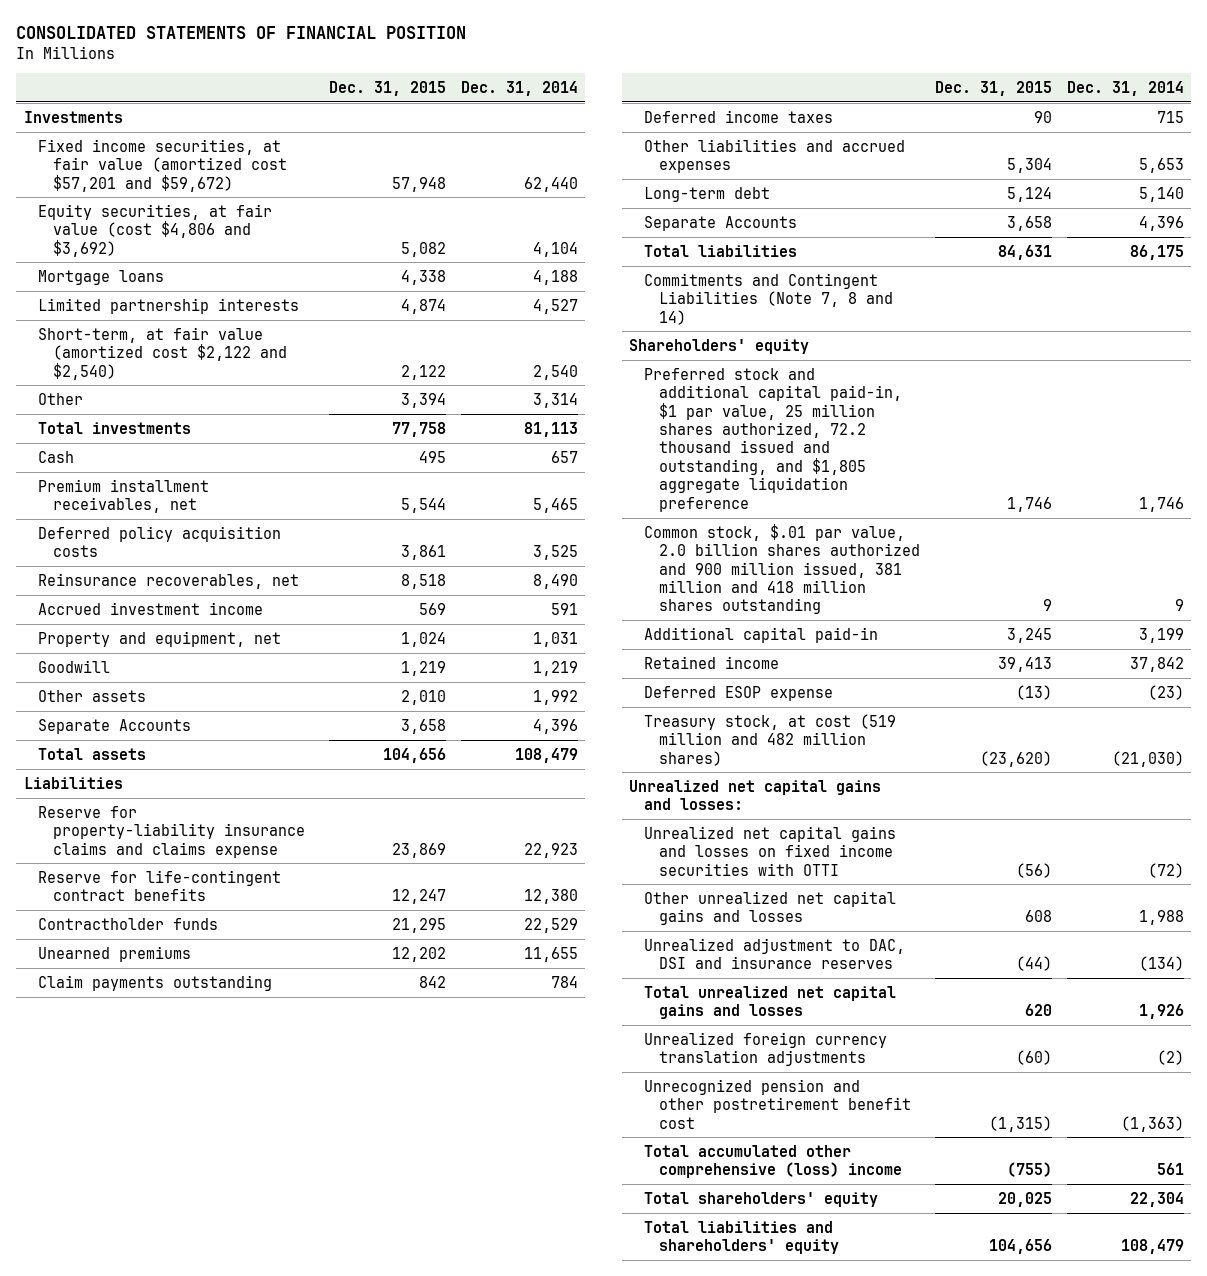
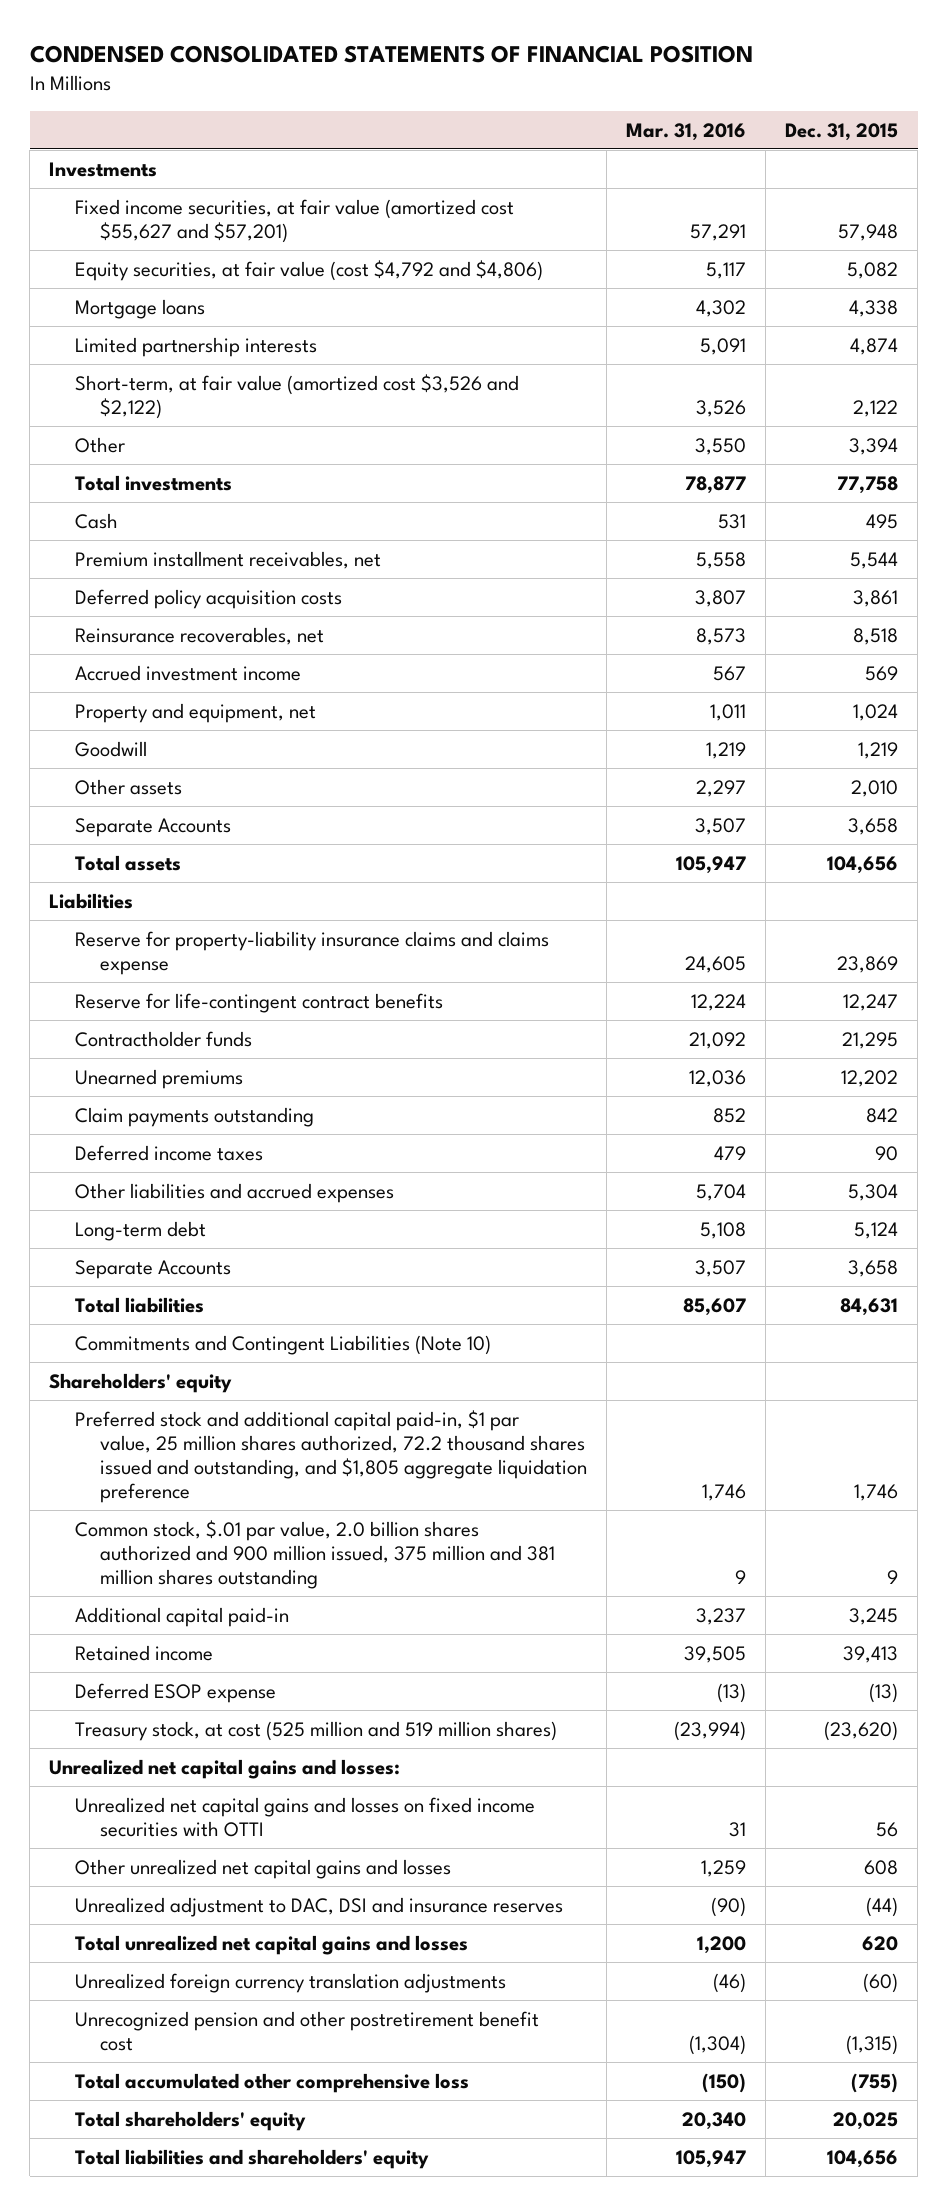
- CONSOLIDATED STATEMENTS OF FINANCIAL POSITION
+ CONDENSED CONSOLIDATED STATEMENTS OF FINANCIAL POSITION
- | Dec. 31, 2015 | Dec. 31, 2014
+ | Mar. 31, 2016 | Dec. 31, 2015
- Fixed income securities, at fair value (amortized cost $57,201 and $59,672) | 57,948 | 62,440
- Equity securities, at fair value (cost $4,806 and $3,692) | 5,082 | 4,104
+ Fixed income securities, at fair value (amortized cost $55,627 and $57,201) | 57,291 | 57,948
+ Equity securities, at fair value (cost $4,792 and $4,806) | 5,117 | 5,082
- Short-term, at fair value (amortized cost $2,122 and $2,540) | 2,122 | 2,540
+ Short-term, at fair value (amortized cost $3,526 and $2,122) | 3,526 | 2,122
- Commitments and Contingent Liabilities (Note 7, 8 and 14)
+ Commitments and Contingent Liabilities (Note 10)
- Preferred stock and additional capital paid-in, $1 par value, 25 million shares authorized, 72.2 thousand issued and outstanding, and $1,805 aggregate liquidation preference | 1,746 | 1,746
- Common stock, $.01 par value, 2.0 billion shares authorized and 900 million issued, 381 million and 418 million shares outstanding | 9 | 9
+ Preferred stock and additional capital paid-in, $1 par value, 25 million shares authorized, 72.2 thousand shares issued and outstanding, and $1,805 aggregate liquidation preference | 1,746 | 1,746
+ Common stock, $.01 par value, 2.0 billion shares authorized and 900 million issued, 375 million and 381 million shares outstanding | 9 | 9
- Treasury stock, at cost (519 million and 482 million shares) | (23,620) | (21,030)
+ Treasury stock, at cost (525 million and 519 million shares) | (23,994) | (23,620)
- Unrealized net capital gains and losses on fixed income securities with OTTI | (56) | (72)
+ Unrealized net capital gains and losses on fixed income securities with OTTI | 31 | 56
- Total accumulated other comprehensive (loss) income | (755) | 561
+ Total accumulated other comprehensive loss | (150) | (755)

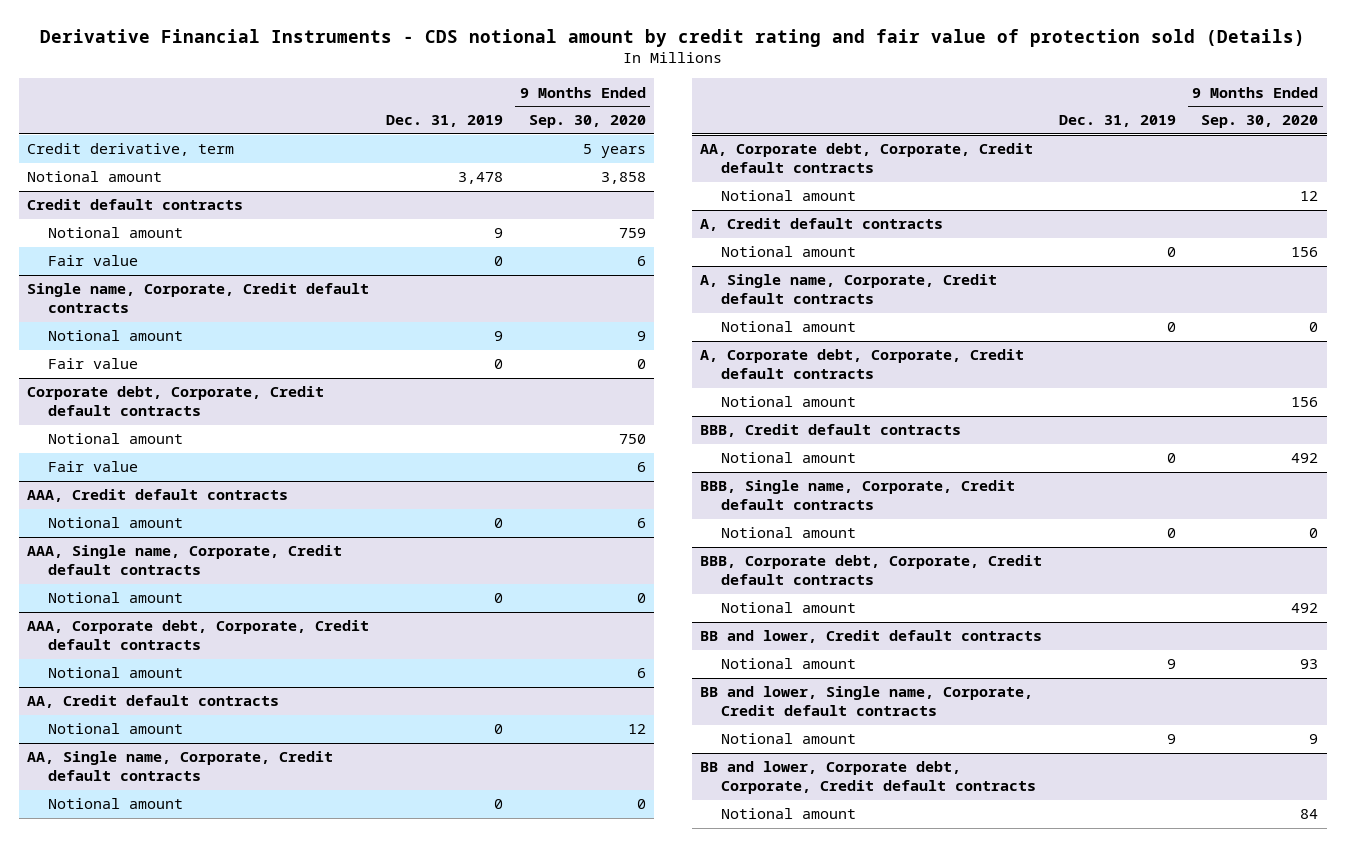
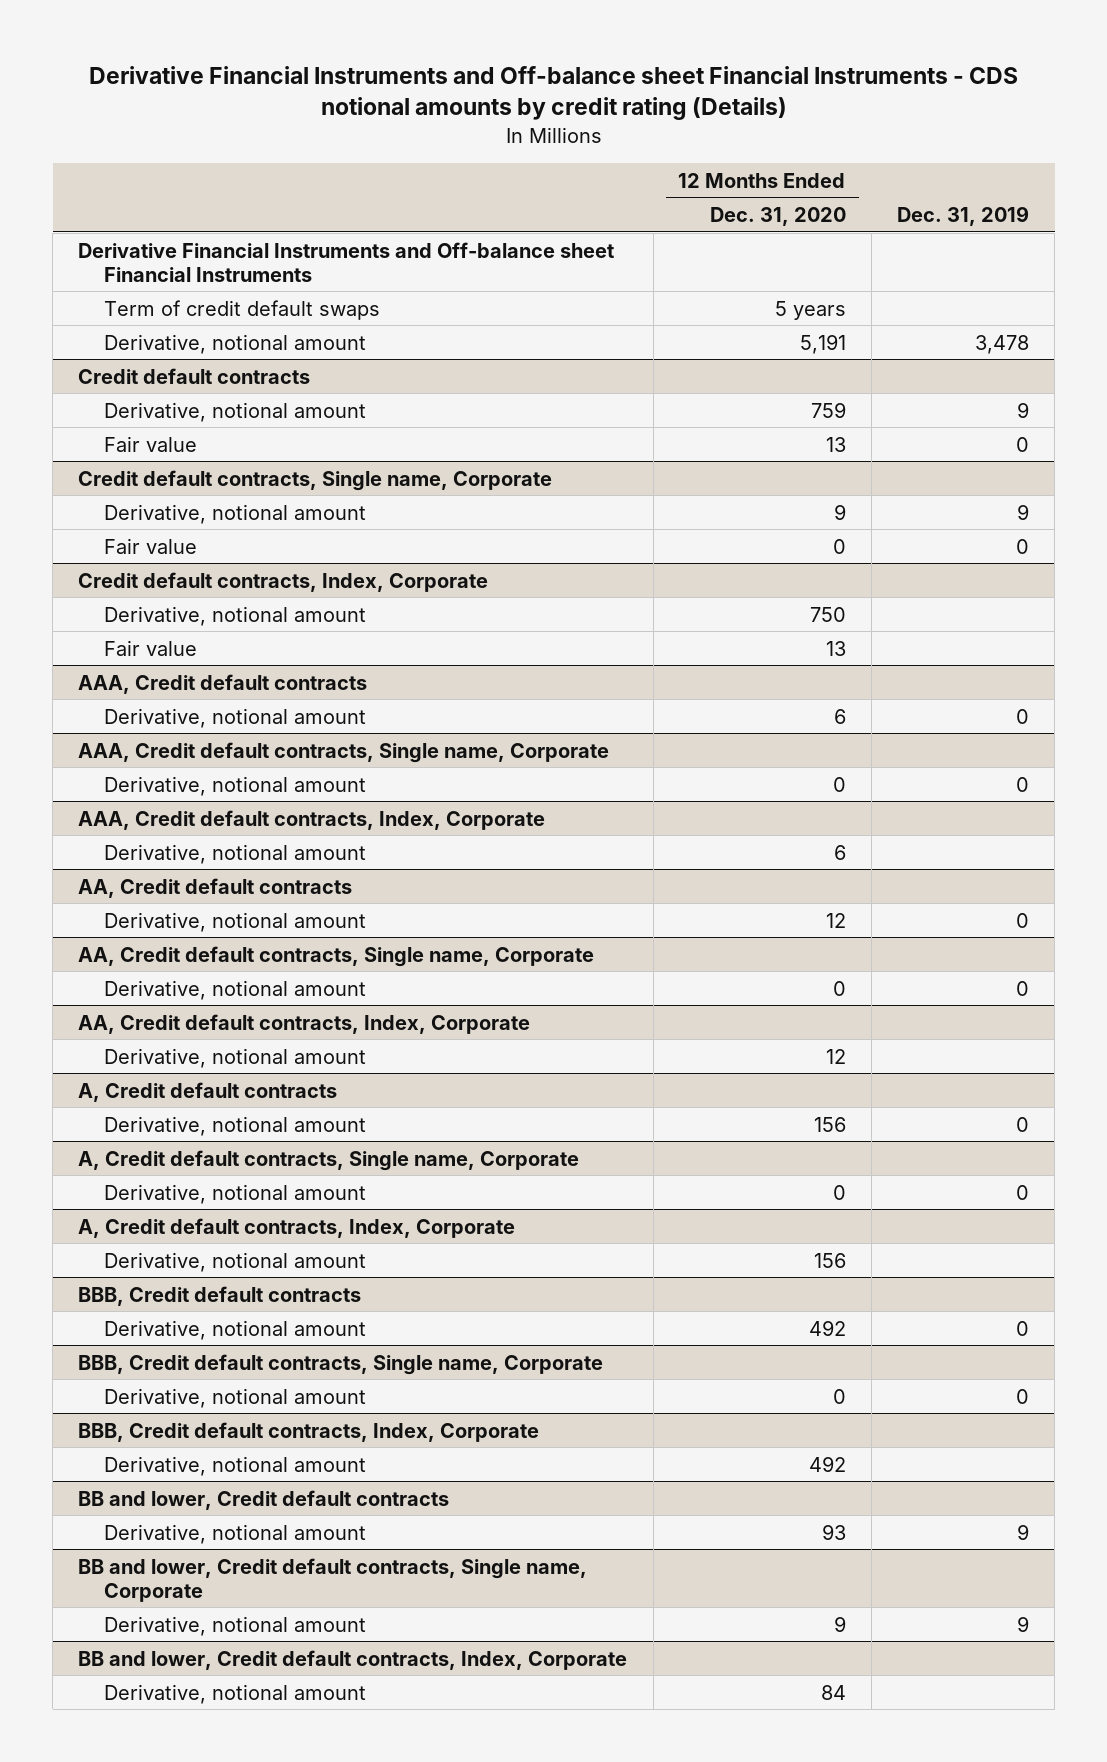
- Derivative Financial Instruments - CDS notional amount by credit rating and fair value of protection sold (Details)
+ Derivative Financial Instruments and Off-balance sheet Financial Instruments - CDS notional amounts by credit rating (Details)
- | Dec. 31, 2019 | 9 Months Ended Sep. 30, 2020
+ | 12 Months Ended Dec. 31, 2020 | Dec. 31, 2019
- Credit derivative, term | | 5 years
- Notional amount | 3,478 | 3,858
+ Derivative Financial Instruments and Off-balance sheet Financial Instruments
+ Term of credit default swaps | 5 years |
+ Derivative, notional amount | 5,191 | 3,478
@ Credit default contracts
- Notional amount | 9 | 759
+ Derivative, notional amount | 759 | 9
- Single name, Corporate, Credit default contracts
- Notional amount | 9 | 9
+ Credit default contracts, Single name, Corporate
+ Derivative, notional amount | 9 | 9
- Corporate debt, Corporate, Credit default contracts
- Notional amount | | 750
+ Credit default contracts, Index, Corporate
+ Derivative, notional amount | 750 |
@ AAA, Credit default contracts
- Notional amount | 0 | 6
- AAA, Single name, Corporate, Credit default contracts
- Notional amount | 0 | 0
- AAA, Corporate debt, Corporate, Credit default contracts
- Notional amount | | 6
@ AAA, Credit default contracts
+ Derivative, notional amount | 6 | 0
+ AAA, Credit default contracts, Single name, Corporate
+ Derivative, notional amount | 0 | 0
+ AAA, Credit default contracts, Index, Corporate
+ Derivative, notional amount | 6 |
@ AA, Credit default contracts
- Notional amount | 0 | 12
- AA, Single name, Corporate, Credit default contracts
- Notional amount | 0 | 0
- AA, Corporate debt, Corporate, Credit default contracts
- Notional amount | | 12
@ AA, Credit default contracts
+ Derivative, notional amount | 12 | 0
+ AA, Credit default contracts, Single name, Corporate
+ Derivative, notional amount | 0 | 0
+ AA, Credit default contracts, Index, Corporate
+ Derivative, notional amount | 12 |
@ A, Credit default contracts
- Notional amount | 0 | 156
- A, Single name, Corporate, Credit default contracts
- Notional amount | 0 | 0
- A, Corporate debt, Corporate, Credit default contracts
- Notional amount | | 156
@ A, Credit default contracts
+ Derivative, notional amount | 156 | 0
+ A, Credit default contracts, Single name, Corporate
+ Derivative, notional amount | 0 | 0
+ A, Credit default contracts, Index, Corporate
+ Derivative, notional amount | 156 |
@ BBB, Credit default contracts
- Notional amount | 0 | 492
- BBB, Single name, Corporate, Credit default contracts
- Notional amount | 0 | 0
- BBB, Corporate debt, Corporate, Credit default contracts
- Notional amount | | 492
@ BBB, Credit default contracts
+ Derivative, notional amount | 492 | 0
+ BBB, Credit default contracts, Single name, Corporate
+ Derivative, notional amount | 0 | 0
+ BBB, Credit default contracts, Index, Corporate
+ Derivative, notional amount | 492 |
@ BB and lower, Credit default contracts
- Notional amount | 9 | 93
- BB and lower, Single name, Corporate, Credit default contracts
- Notional amount | 9 | 9
- BB and lower, Corporate debt, Corporate, Credit default contracts
- Notional amount | | 84
@ BB and lower, Credit default contracts
+ Derivative, notional amount | 93 | 9
+ BB and lower, Credit default contracts, Single name, Corporate
+ Derivative, notional amount | 9 | 9
+ BB and lower, Credit default contracts, Index, Corporate
+ Derivative, notional amount | 84 |

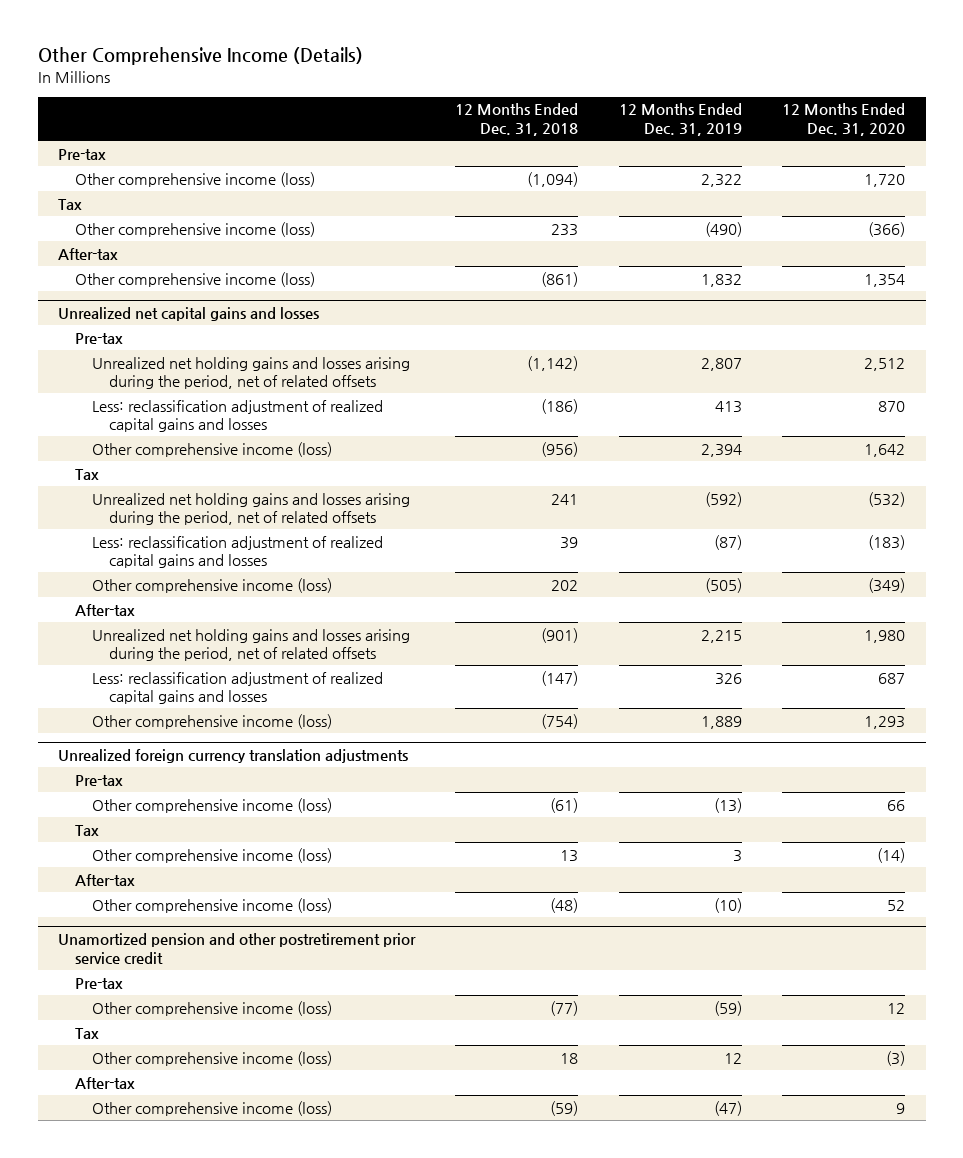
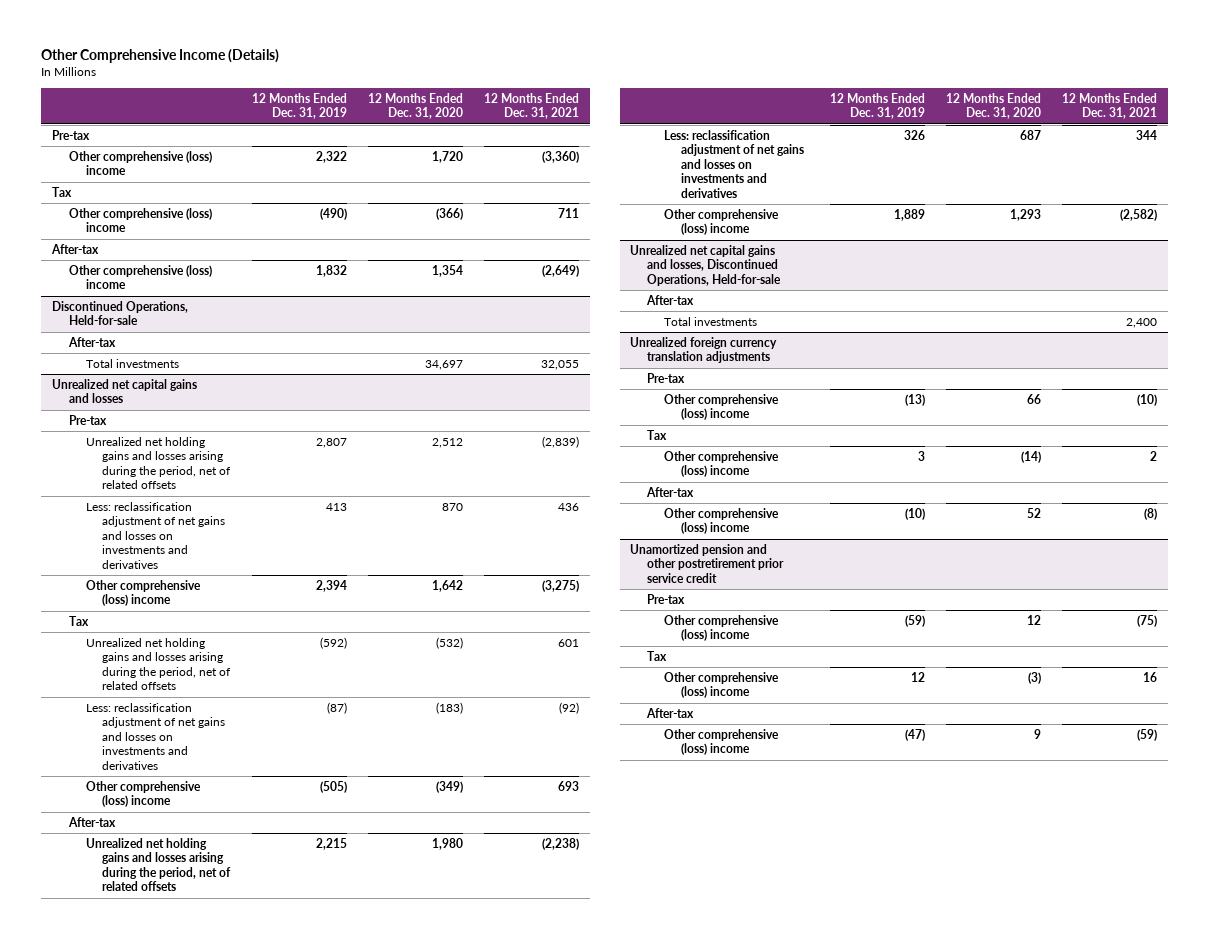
- | 12 Months Ended Dec. 31, 2018 | 12 Months Ended Dec. 31, 2019 | 12 Months Ended Dec. 31, 2020
+ | 12 Months Ended Dec. 31, 2019 | 12 Months Ended Dec. 31, 2020 | 12 Months Ended Dec. 31, 2021
- Other comprehensive income (loss) | (1,094) | 2,322 | 1,720
+ Other comprehensive (loss) income | 2,322 | 1,720 | (3,360)
- Other comprehensive income (loss) | 233 | (490) | (366)
+ Other comprehensive (loss) income | (490) | (366) | 711
- Other comprehensive income (loss) | (861) | 1,832 | 1,354
+ Other comprehensive (loss) income | 1,832 | 1,354 | (2,649)
+ Discontinued Operations, Held-for-sale
+ After-tax
+ Total investments | | 34,697 | 32,055
@ Unrealized net capital gains and losses
- Less: reclassification adjustment of realized capital gains and losses | (186) | 413 | 870
- Other comprehensive income (loss) | (956) | 2,394 | 1,642
+ Less: reclassification adjustment of net gains and losses on investments and derivatives | 413 | 870 | 436
+ Other comprehensive (loss) income | 2,394 | 1,642 | (3,275)
- Less: reclassification adjustment of realized capital gains and losses | 39 | (87) | (183)
- Other comprehensive income (loss) | 202 | (505) | (349)
+ Less: reclassification adjustment of net gains and losses on investments and derivatives | (87) | (183) | (92)
+ Other comprehensive (loss) income | (505) | (349) | 693
- Less: reclassification adjustment of realized capital gains and losses | (147) | 326 | 687
- Other comprehensive income (loss) | (754) | 1,889 | 1,293
+ Less: reclassification adjustment of net gains and losses on investments and derivatives | 326 | 687 | 344
+ Other comprehensive (loss) income | 1,889 | 1,293 | (2,582)
+ Unrealized net capital gains and losses, Discontinued Operations, Held-for-sale
+ After-tax
+ Total investments | | | 2,400
@ Unrealized foreign currency translation adjustments
- Other comprehensive income (loss) | (61) | (13) | 66
+ Other comprehensive (loss) income | (13) | 66 | (10)
- Other comprehensive income (loss) | 13 | 3 | (14)
+ Other comprehensive (loss) income | 3 | (14) | 2
- Other comprehensive income (loss) | (48) | (10) | 52
+ Other comprehensive (loss) income | (10) | 52 | (8)
@ Unamortized pension and other postretirement prior service credit
- Other comprehensive income (loss) | (77) | (59) | 12
+ Other comprehensive (loss) income | (59) | 12 | (75)
- Other comprehensive income (loss) | 18 | 12 | (3)
+ Other comprehensive (loss) income | 12 | (3) | 16
- Other comprehensive income (loss) | (59) | (47) | 9
+ Other comprehensive (loss) income | (47) | 9 | (59)

